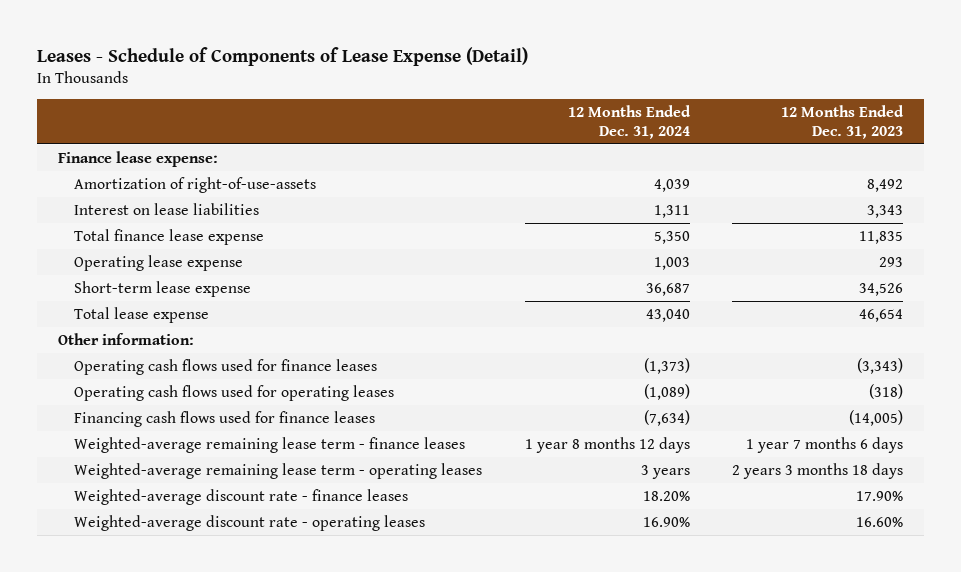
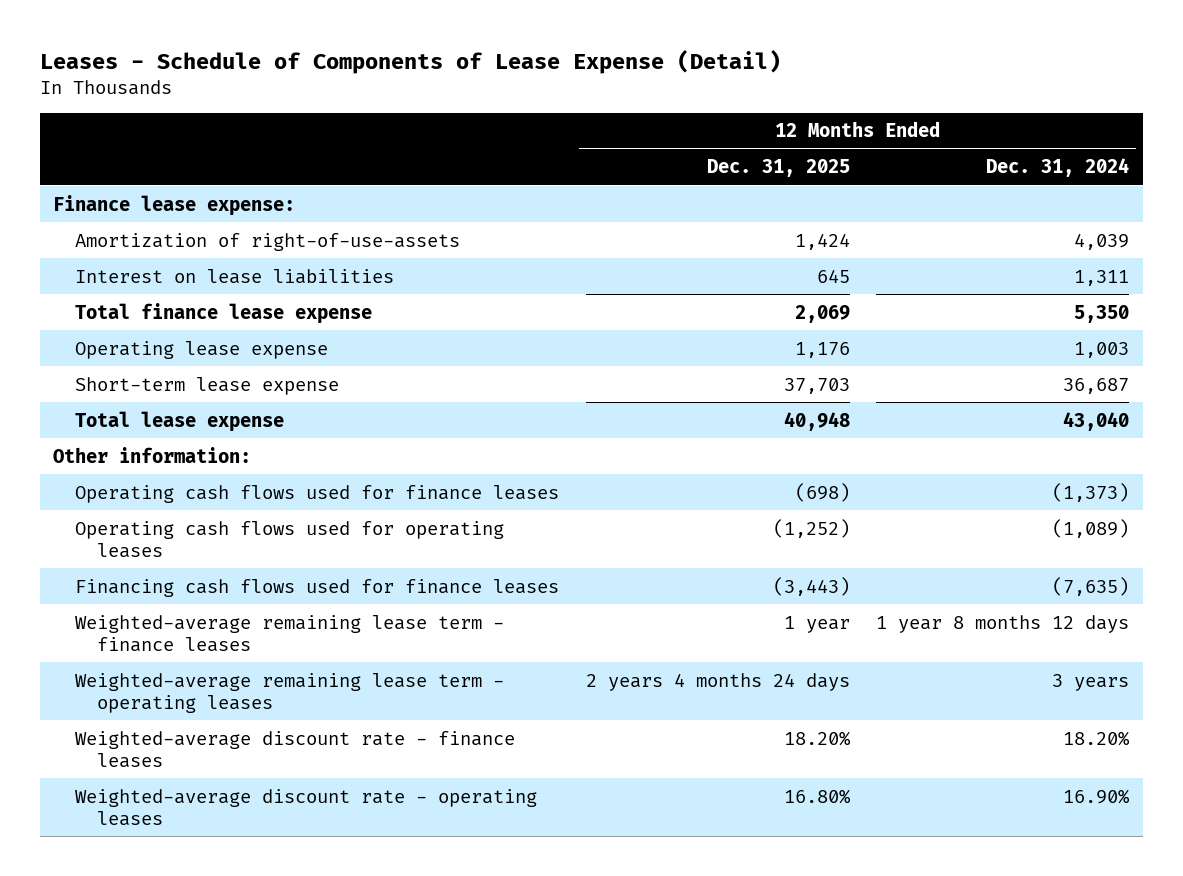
- | 12 Months Ended Dec. 31, 2024 | 12 Months Ended Dec. 31, 2023
+ | 12 Months Ended Dec. 31, 2025 | 12 Months Ended Dec. 31, 2024
- Financing cash flows used for finance leases | (7,634) | (14,005)
+ Financing cash flows used for finance leases | (3,443) | (7,635)

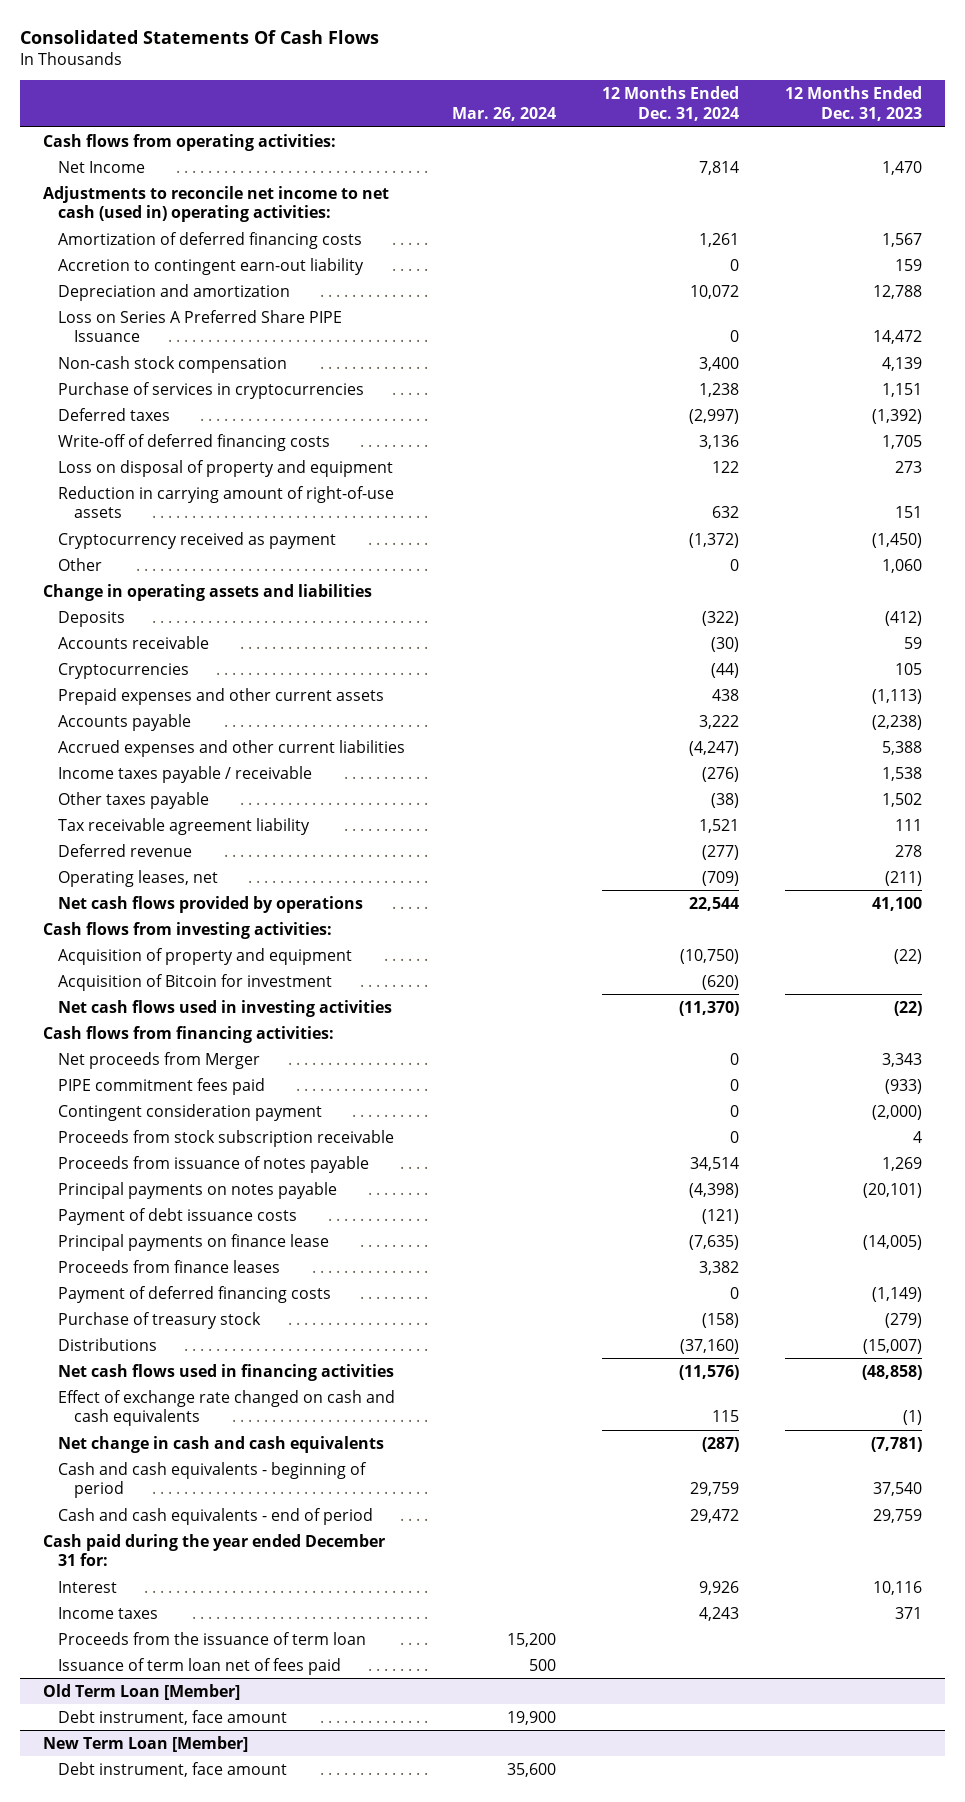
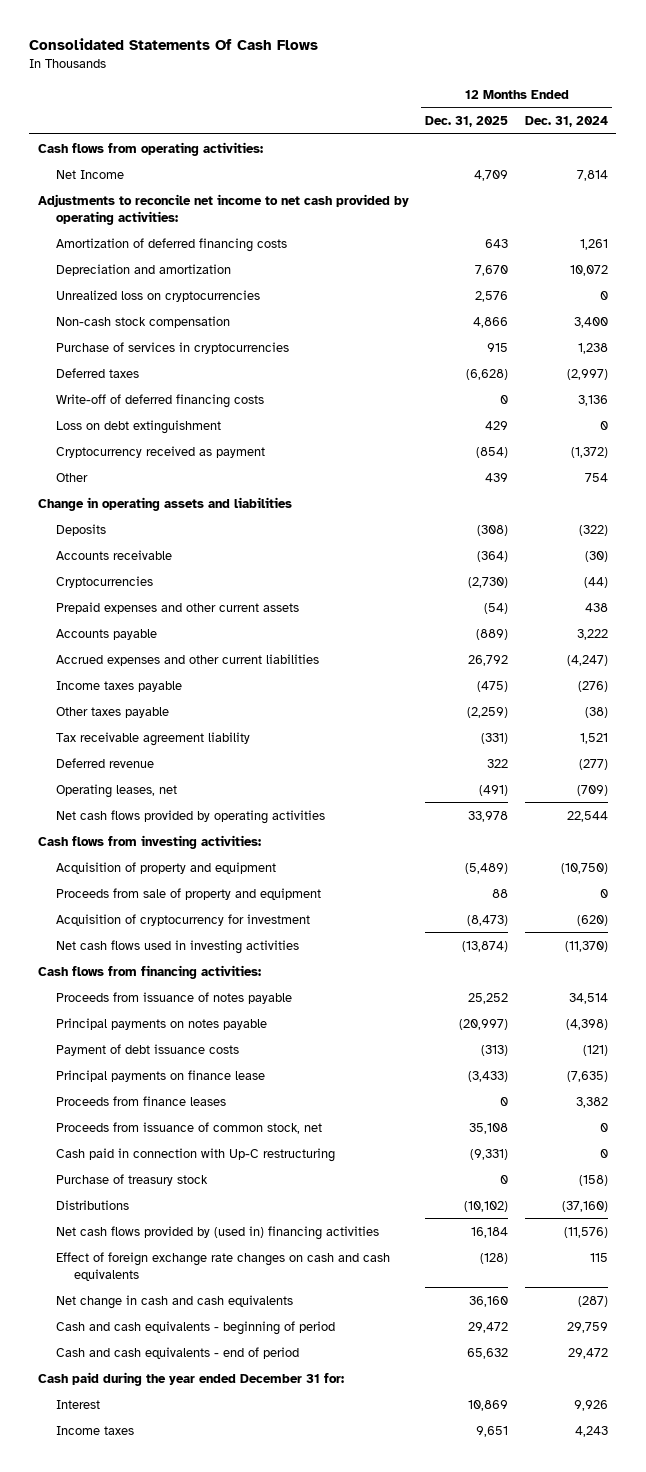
- | Mar. 26, 2024 | 12 Months Ended Dec. 31, 2024 | 12 Months Ended Dec. 31, 2023
+ | 12 Months Ended Dec. 31, 2025 | 12 Months Ended Dec. 31, 2024
- Adjustments to reconcile net income to net cash (used in) operating activities:
+ Adjustments to reconcile net income to net cash provided by operating activities:
- Accretion to contingent earn-out liability | | 0 | 159
- Loss on Series A Preferred Share PIPE Issuance | | 0 | 14,472
+ Unrealized loss on cryptocurrencies | 2,576 | 0
- Loss on disposal of property and equipment | | 122 | 273
- Reduction in carrying amount of right-of-use assets | | 632 | 151
+ Loss on debt extinguishment | 429 | 0
- Other | | 0 | 1,060
+ Other | 439 | 754
- Income taxes payable / receivable | | (276) | 1,538
+ Income taxes payable | (475) | (276)
- Net cash flows provided by operations | | 22,544 | 41,100
+ Net cash flows provided by operating activities | 33,978 | 22,544
- Acquisition of Bitcoin for investment | | (620) |
+ Proceeds from sale of property and equipment | 88 | 0
+ Acquisition of cryptocurrency for investment | (8,473) | (620)
- Net proceeds from Merger | | 0 | 3,343
- PIPE commitment fees paid | | 0 | (933)
- Contingent consideration payment | | 0 | (2,000)
- Proceeds from stock subscription receivable | | 0 | 4
- Payment of deferred financing costs | | 0 | (1,149)
+ Proceeds from issuance of common stock, net | 35,108 | 0
+ Cash paid in connection with Up-C restructuring | (9,331) | 0
- Net cash flows used in financing activities | | (11,576) | (48,858)
- Effect of exchange rate changed on cash and cash equivalents | | 115 | (1)
+ Net cash flows provided by (used in) financing activities | 16,184 | (11,576)
+ Effect of foreign exchange rate changes on cash and cash equivalents | (128) | 115
- Proceeds from the issuance of term loan | 15,200 | |
- Issuance of term loan net of fees paid | 500 | |
- Old Term Loan [Member]
- Debt instrument, face amount | 19,900 | |
- New Term Loan [Member]
- Debt instrument, face amount | 35,600 | |

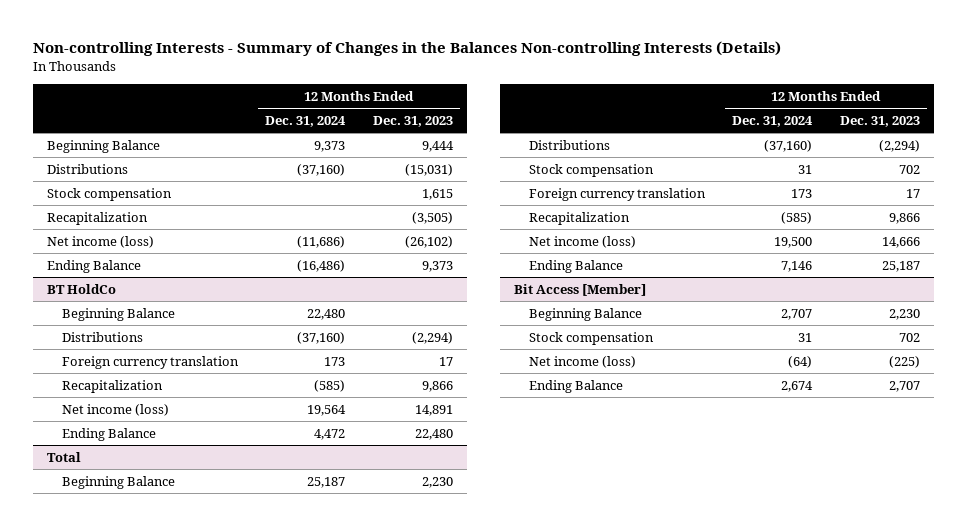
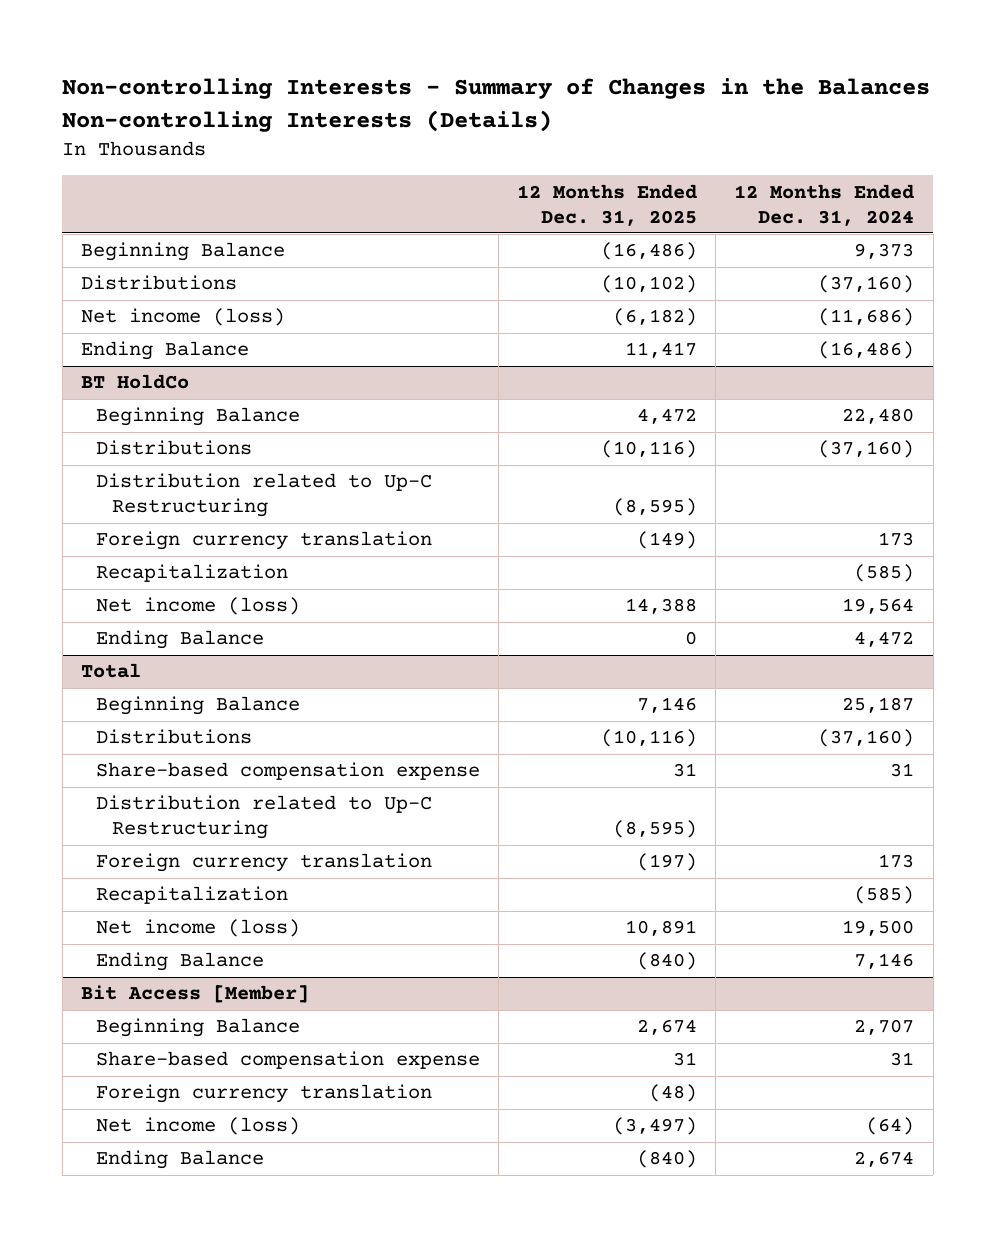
- | 12 Months Ended Dec. 31, 2024 | 12 Months Ended Dec. 31, 2023
+ | 12 Months Ended Dec. 31, 2025 | 12 Months Ended Dec. 31, 2024
- Stock compensation | | 1,615
- Recapitalization | | (3,505)
@ BT HoldCo
+ Distribution related to Up-C Restructuring | (8,595) |
@ Total
- Stock compensation | 31 | 702
+ Share-based compensation expense | 31 | 31
+ Distribution related to Up-C Restructuring | (8,595) |
@ Bit Access [Member]
- Stock compensation | 31 | 702
+ Share-based compensation expense | 31 | 31
+ Foreign currency translation | (48) |

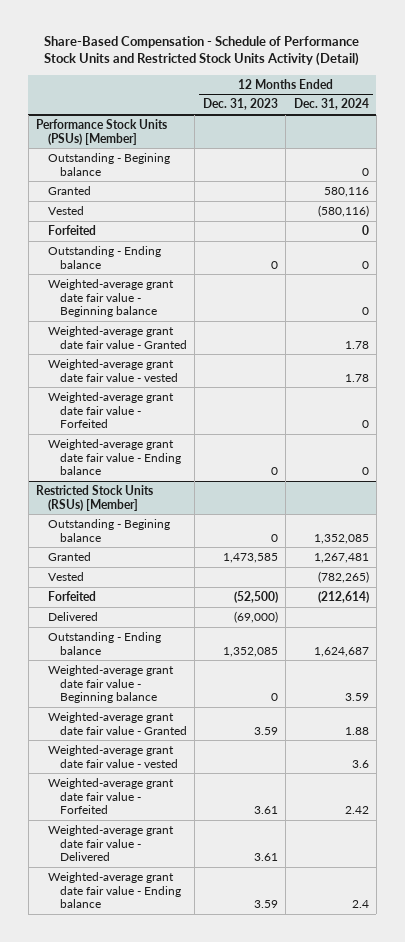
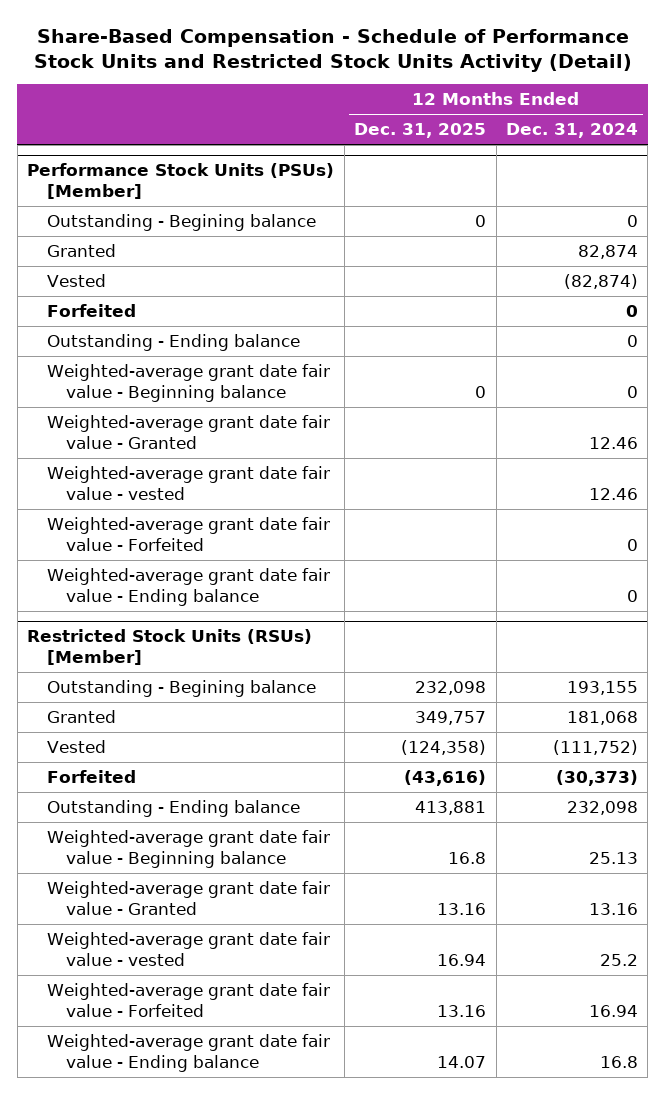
- | 12 Months Ended Dec. 31, 2023 | 12 Months Ended Dec. 31, 2024
+ | 12 Months Ended Dec. 31, 2025 | 12 Months Ended Dec. 31, 2024
@ Performance Stock Units (PSUs) [Member]
- Granted | | 580,116
- Vested | | (580,116)
+ Granted | | 82,874
+ Vested | | (82,874)
- Weighted-average grant date fair value - Granted | | 1.78
- Weighted-average grant date fair value - vested | | 1.78
+ Weighted-average grant date fair value - Granted | | 12.46
+ Weighted-average grant date fair value - vested | | 12.46
@ Restricted Stock Units (RSUs) [Member]
- Outstanding - Begining balance | 0 | 1,352,085
- Granted | 1,473,585 | 1,267,481
- Vested | | (782,265)
- Forfeited | (52,500) | (212,614)
- Delivered | (69,000) |
- Outstanding - Ending balance | 1,352,085 | 1,624,687
- Weighted-average grant date fair value - Beginning balance | 0 | 3.59
- Weighted-average grant date fair value - Granted | 3.59 | 1.88
- Weighted-average grant date fair value - vested | | 3.6
- Weighted-average grant date fair value - Forfeited | 3.61 | 2.42
- Weighted-average grant date fair value - Delivered | 3.61 |
- Weighted-average grant date fair value - Ending balance | 3.59 | 2.4
+ Outstanding - Begining balance | 232,098 | 193,155
+ Granted | 349,757 | 181,068
+ Vested | (124,358) | (111,752)
+ Forfeited | (43,616) | (30,373)
+ Outstanding - Ending balance | 413,881 | 232,098
+ Weighted-average grant date fair value - Beginning balance | 16.8 | 25.13
+ Weighted-average grant date fair value - Granted | 13.16 | 13.16
+ Weighted-average grant date fair value - vested | 16.94 | 25.2
+ Weighted-average grant date fair value - Forfeited | 13.16 | 16.94
+ Weighted-average grant date fair value - Ending balance | 14.07 | 16.8

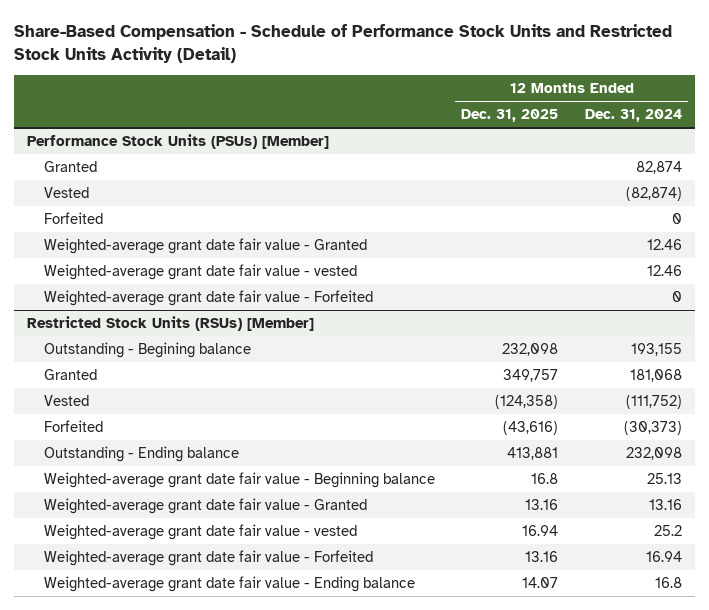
@ Performance Stock Units (PSUs) [Member]
- Outstanding - Begining balance | 0 | 0
- Outstanding - Ending balance | | 0
- Weighted-average grant date fair value - Beginning balance | 0 | 0
- Weighted-average grant date fair value - Ending balance | | 0

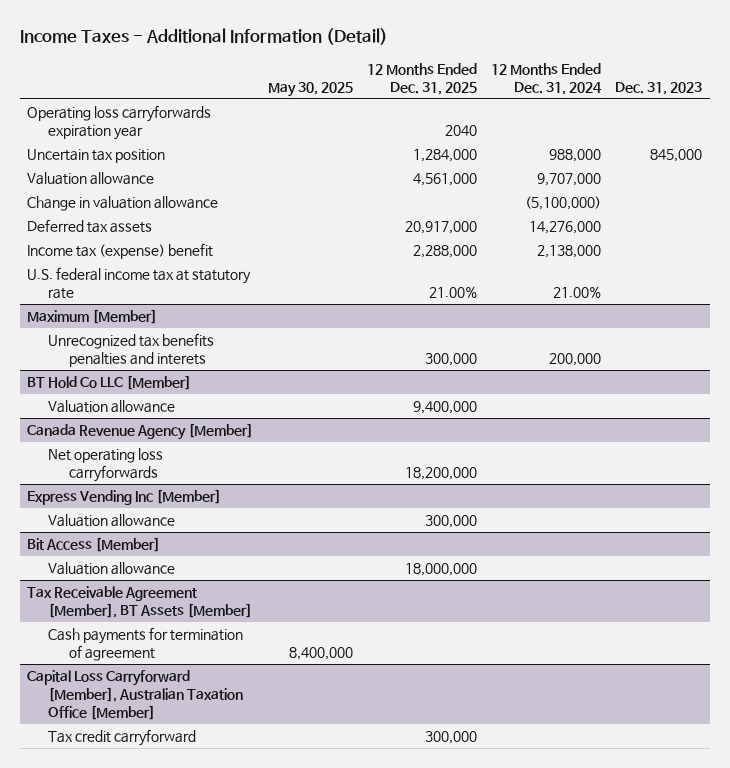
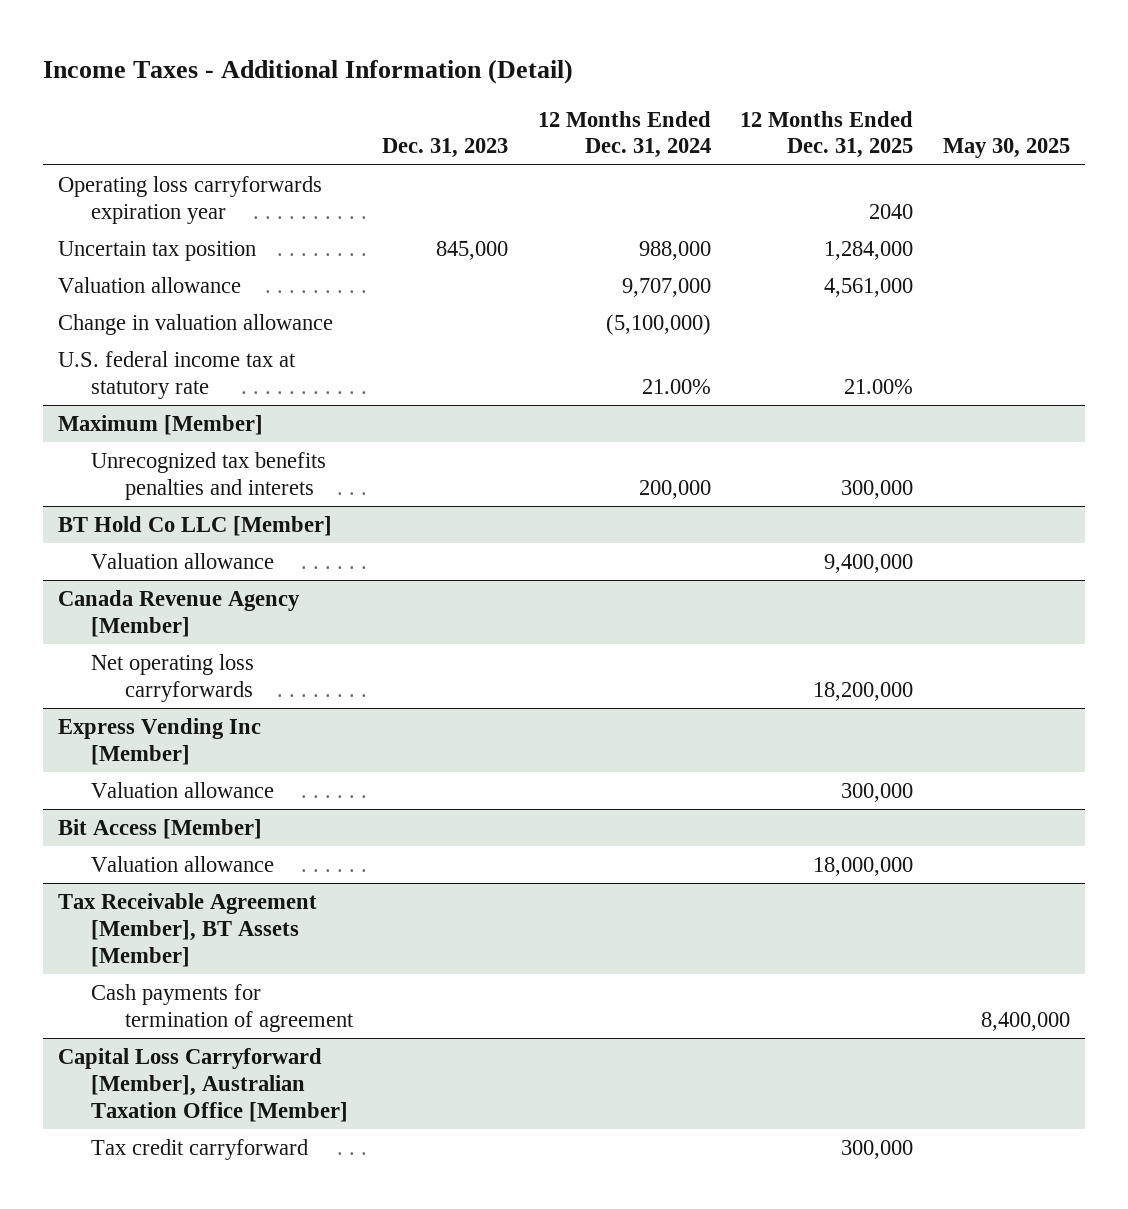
- | May 30, 2025 | 12 Months Ended Dec. 31, 2025 | 12 Months Ended Dec. 31, 2024 | Dec. 31, 2023
+ | Dec. 31, 2023 | 12 Months Ended Dec. 31, 2024 | 12 Months Ended Dec. 31, 2025 | May 30, 2025
- Deferred tax assets | | 20,917,000 | 14,276,000 |
- Income tax (expense) benefit | | 2,288,000 | 2,138,000 |

